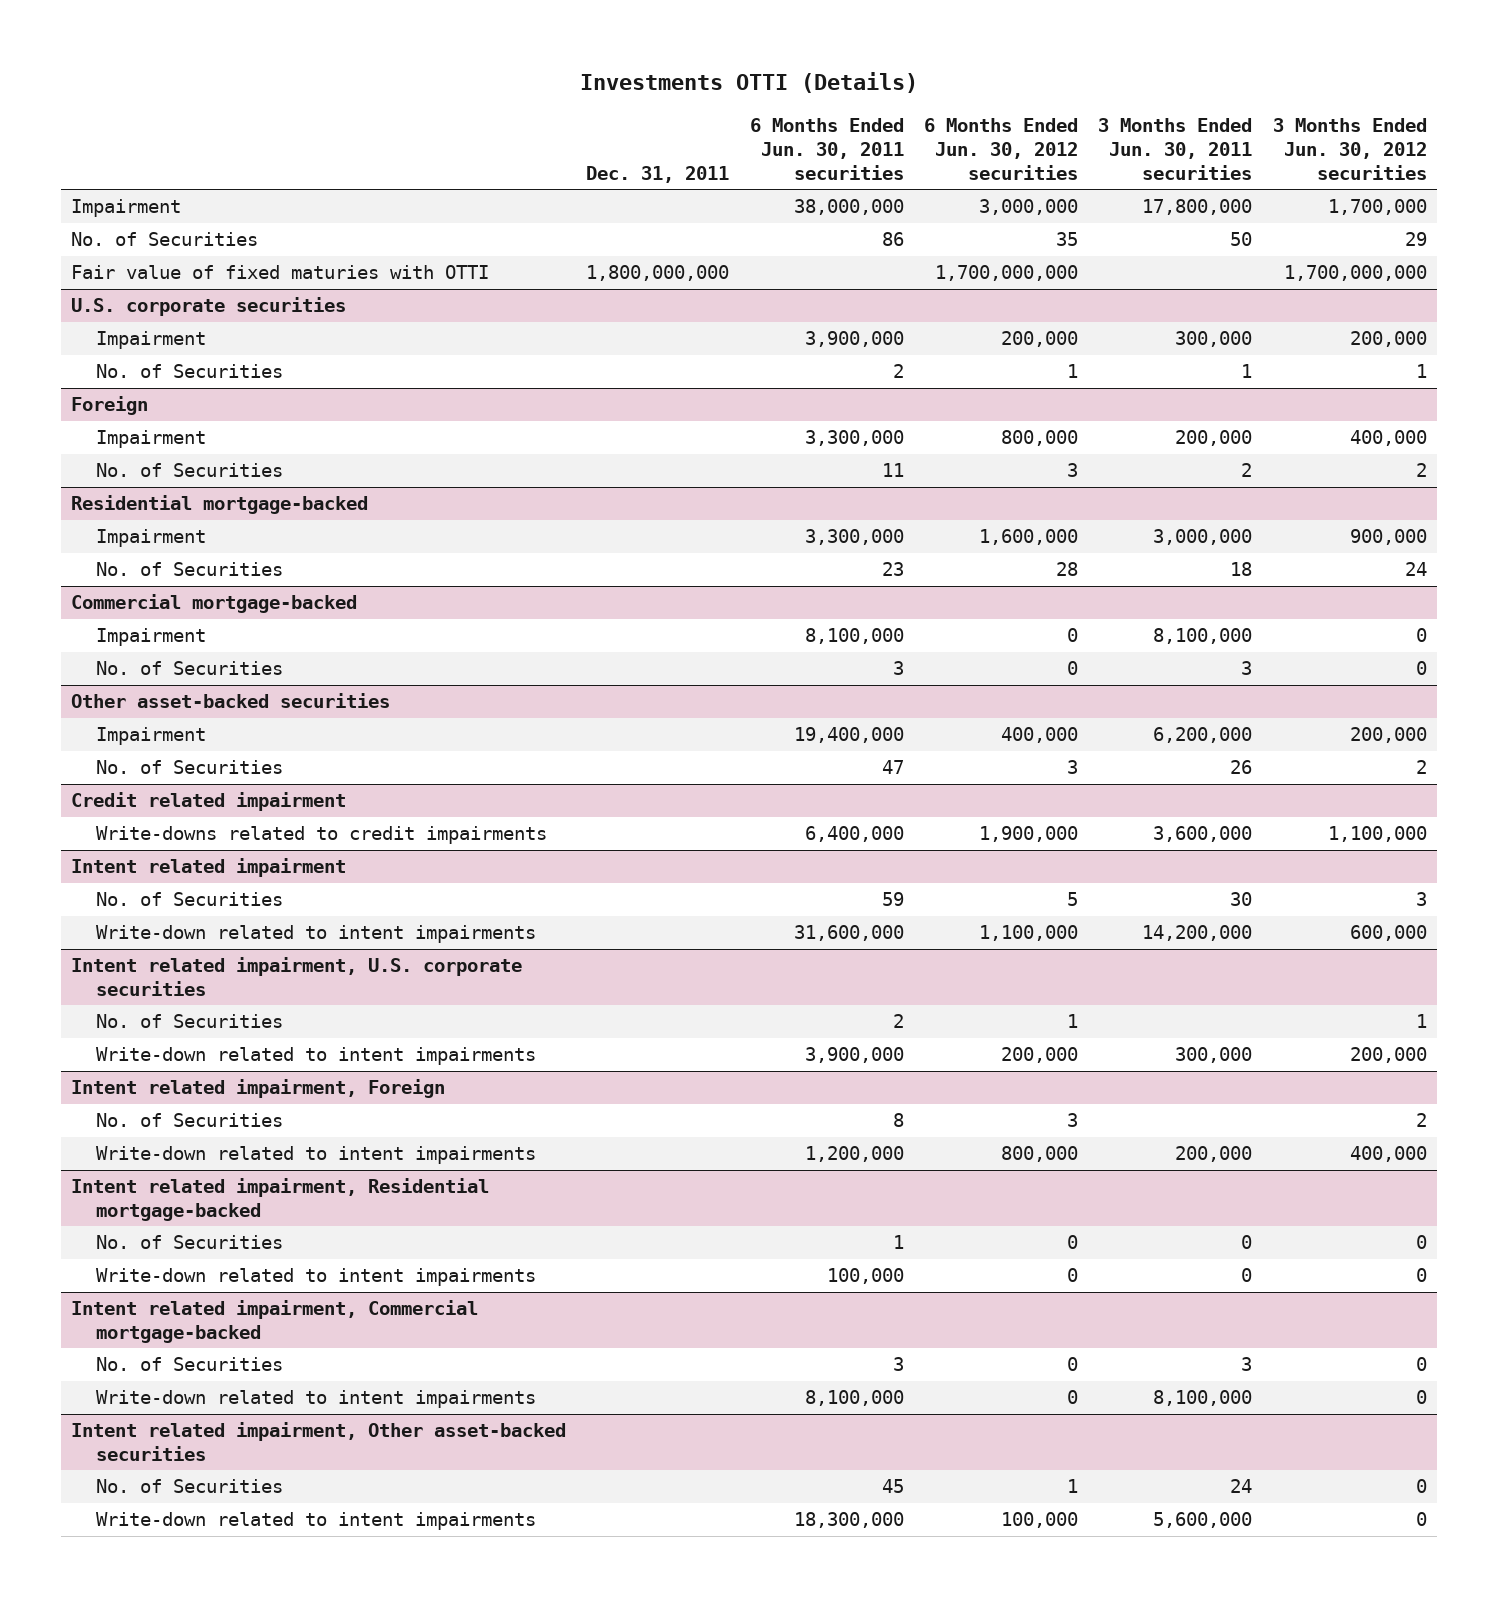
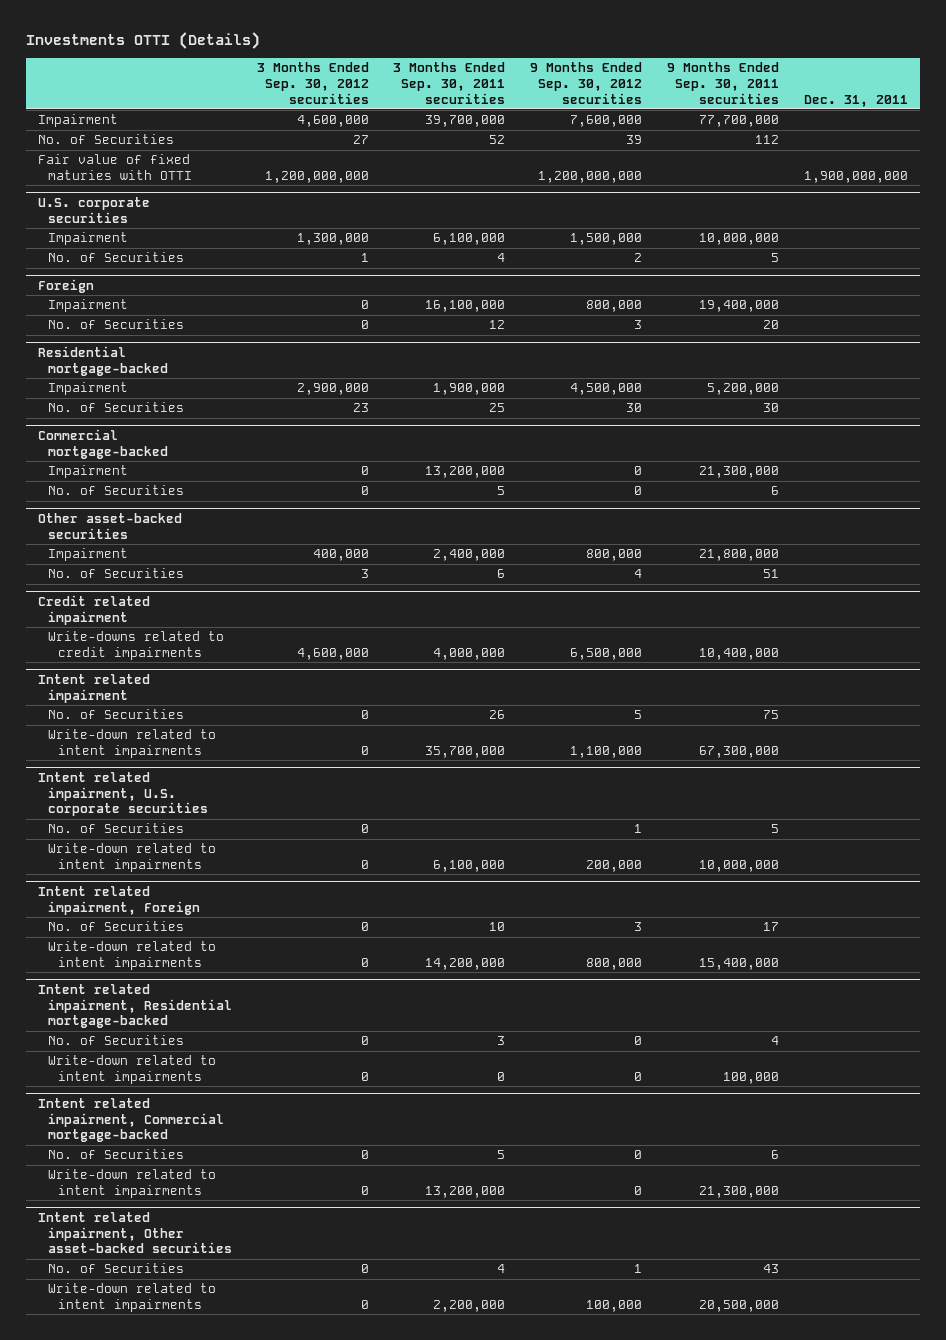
- | Dec. 31, 2011 | 6 Months Ended Jun. 30, 2011 securities | 6 Months Ended Jun. 30, 2012 securities | 3 Months Ended Jun. 30, 2011 securities | 3 Months Ended Jun. 30, 2012 securities
+ | 3 Months Ended Sep. 30, 2012 securities | 3 Months Ended Sep. 30, 2011 securities | 9 Months Ended Sep. 30, 2012 securities | 9 Months Ended Sep. 30, 2011 securities | Dec. 31, 2011
- Fair value of fixed maturies with OTTI | 1,800,000,000 | | 1,700,000,000 | | 1,700,000,000
+ Fair value of fixed maturies with OTTI | 1,200,000,000 | | 1,200,000,000 | | 1,900,000,000

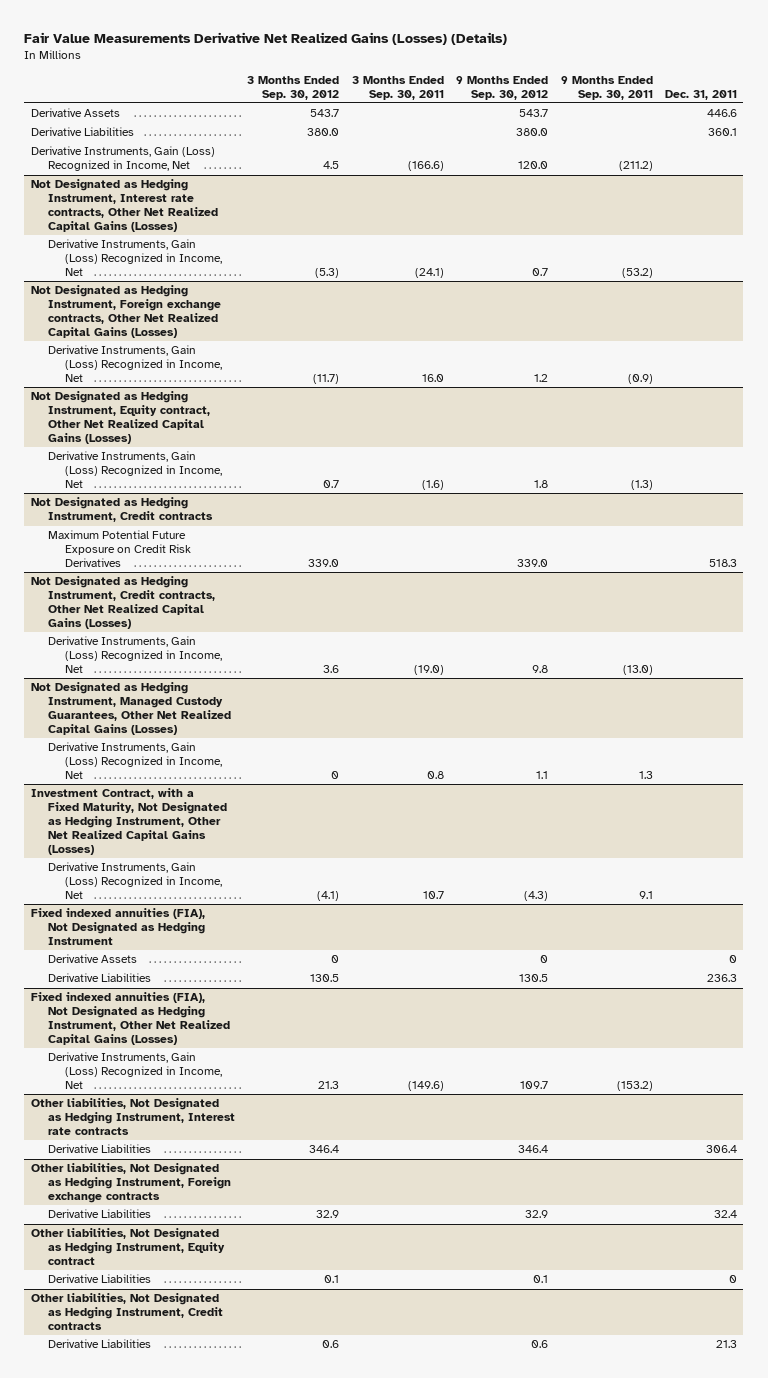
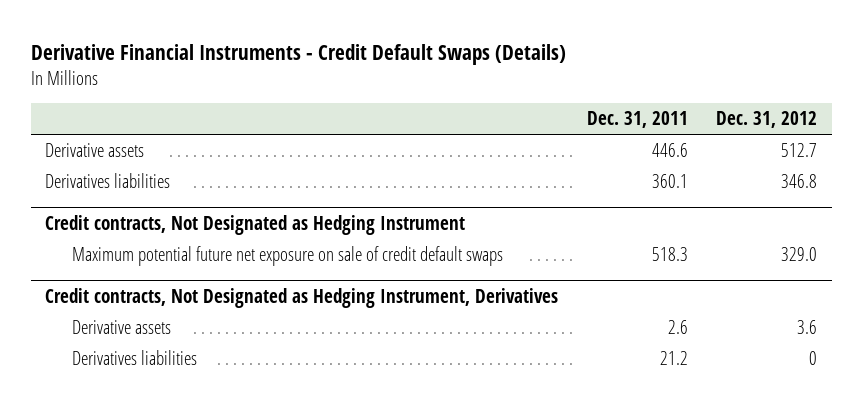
- Fair Value Measurements Derivative Net Realized Gains (Losses) (Details)
+ Derivative Financial Instruments - Credit Default Swaps (Details)
- | 3 Months Ended Sep. 30, 2012 | 3 Months Ended Sep. 30, 2011 | 9 Months Ended Sep. 30, 2012 | 9 Months Ended Sep. 30, 2011 | Dec. 31, 2011
+ | Dec. 31, 2011 | Dec. 31, 2012
- Derivative Assets | 543.7 | | 543.7 | | 446.6
- Derivative Liabilities | 380.0 | | 380.0 | | 360.1
- Derivative Instruments, Gain (Loss) Recognized in Income, Net | 4.5 | (166.6) | 120.0 | (211.2) |
- Not Designated as Hedging Instrument, Interest rate contracts, Other Net Realized Capital Gains (Losses)
- Derivative Instruments, Gain (Loss) Recognized in Income, Net | (5.3) | (24.1) | 0.7 | (53.2) |
- Not Designated as Hedging Instrument, Foreign exchange contracts, Other Net Realized Capital Gains (Losses)
- Derivative Instruments, Gain (Loss) Recognized in Income, Net | (11.7) | 16.0 | 1.2 | (0.9) |
- Not Designated as Hedging Instrument, Equity contract, Other Net Realized Capital Gains (Losses)
- Derivative Instruments, Gain (Loss) Recognized in Income, Net | 0.7 | (1.6) | 1.8 | (1.3) |
- Not Designated as Hedging Instrument, Credit contracts
- Maximum Potential Future Exposure on Credit Risk Derivatives | 339.0 | | 339.0 | | 518.3
- Not Designated as Hedging Instrument, Credit contracts, Other Net Realized Capital Gains (Losses)
- Derivative Instruments, Gain (Loss) Recognized in Income, Net | 3.6 | (19.0) | 9.8 | (13.0) |
- Not Designated as Hedging Instrument, Managed Custody Guarantees, Other Net Realized Capital Gains (Losses)
- Derivative Instruments, Gain (Loss) Recognized in Income, Net | 0 | 0.8 | 1.1 | 1.3 |
- Investment Contract, with a Fixed Maturity, Not Designated as Hedging Instrument, Other Net Realized Capital Gains (Losses)
- Derivative Instruments, Gain (Loss) Recognized in Income, Net | (4.1) | 10.7 | (4.3) | 9.1 |
- Fixed indexed annuities (FIA), Not Designated as Hedging Instrument
- Derivative Assets | 0 | | 0 | | 0
- Derivative Liabilities | 130.5 | | 130.5 | | 236.3
- Fixed indexed annuities (FIA), Not Designated as Hedging Instrument, Other Net Realized Capital Gains (Losses)
- Derivative Instruments, Gain (Loss) Recognized in Income, Net | 21.3 | (149.6) | 109.7 | (153.2) |
- Other liabilities, Not Designated as Hedging Instrument, Interest rate contracts
- Derivative Liabilities | 346.4 | | 346.4 | | 306.4
- Other liabilities, Not Designated as Hedging Instrument, Foreign exchange contracts
- Derivative Liabilities | 32.9 | | 32.9 | | 32.4
- Other liabilities, Not Designated as Hedging Instrument, Equity contract
- Derivative Liabilities | 0.1 | | 0.1 | | 0
- Other liabilities, Not Designated as Hedging Instrument, Credit contracts
- Derivative Liabilities | 0.6 | | 0.6 | | 21.3
+ Derivative assets | 446.6 | 512.7
+ Derivatives liabilities | 360.1 | 346.8
+ Credit contracts, Not Designated as Hedging Instrument
+ Maximum potential future net exposure on sale of credit default swaps | 518.3 | 329.0
+ Credit contracts, Not Designated as Hedging Instrument, Derivatives
+ Derivative assets | 2.6 | 3.6
+ Derivatives liabilities | 21.2 | 0

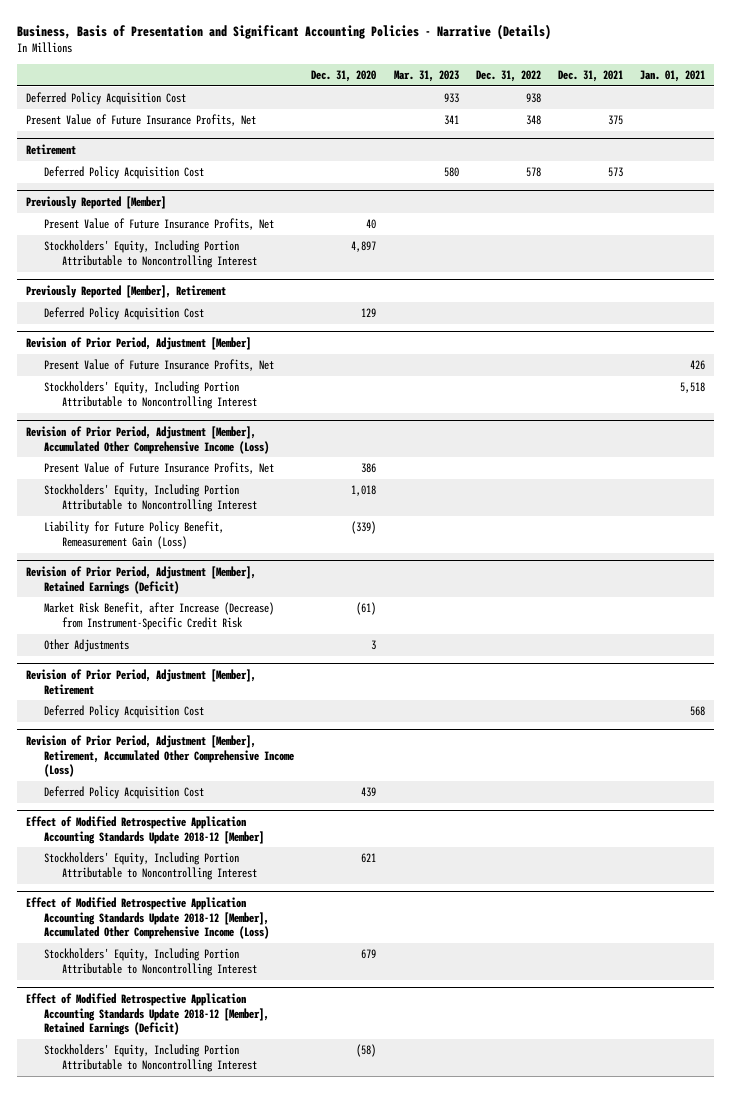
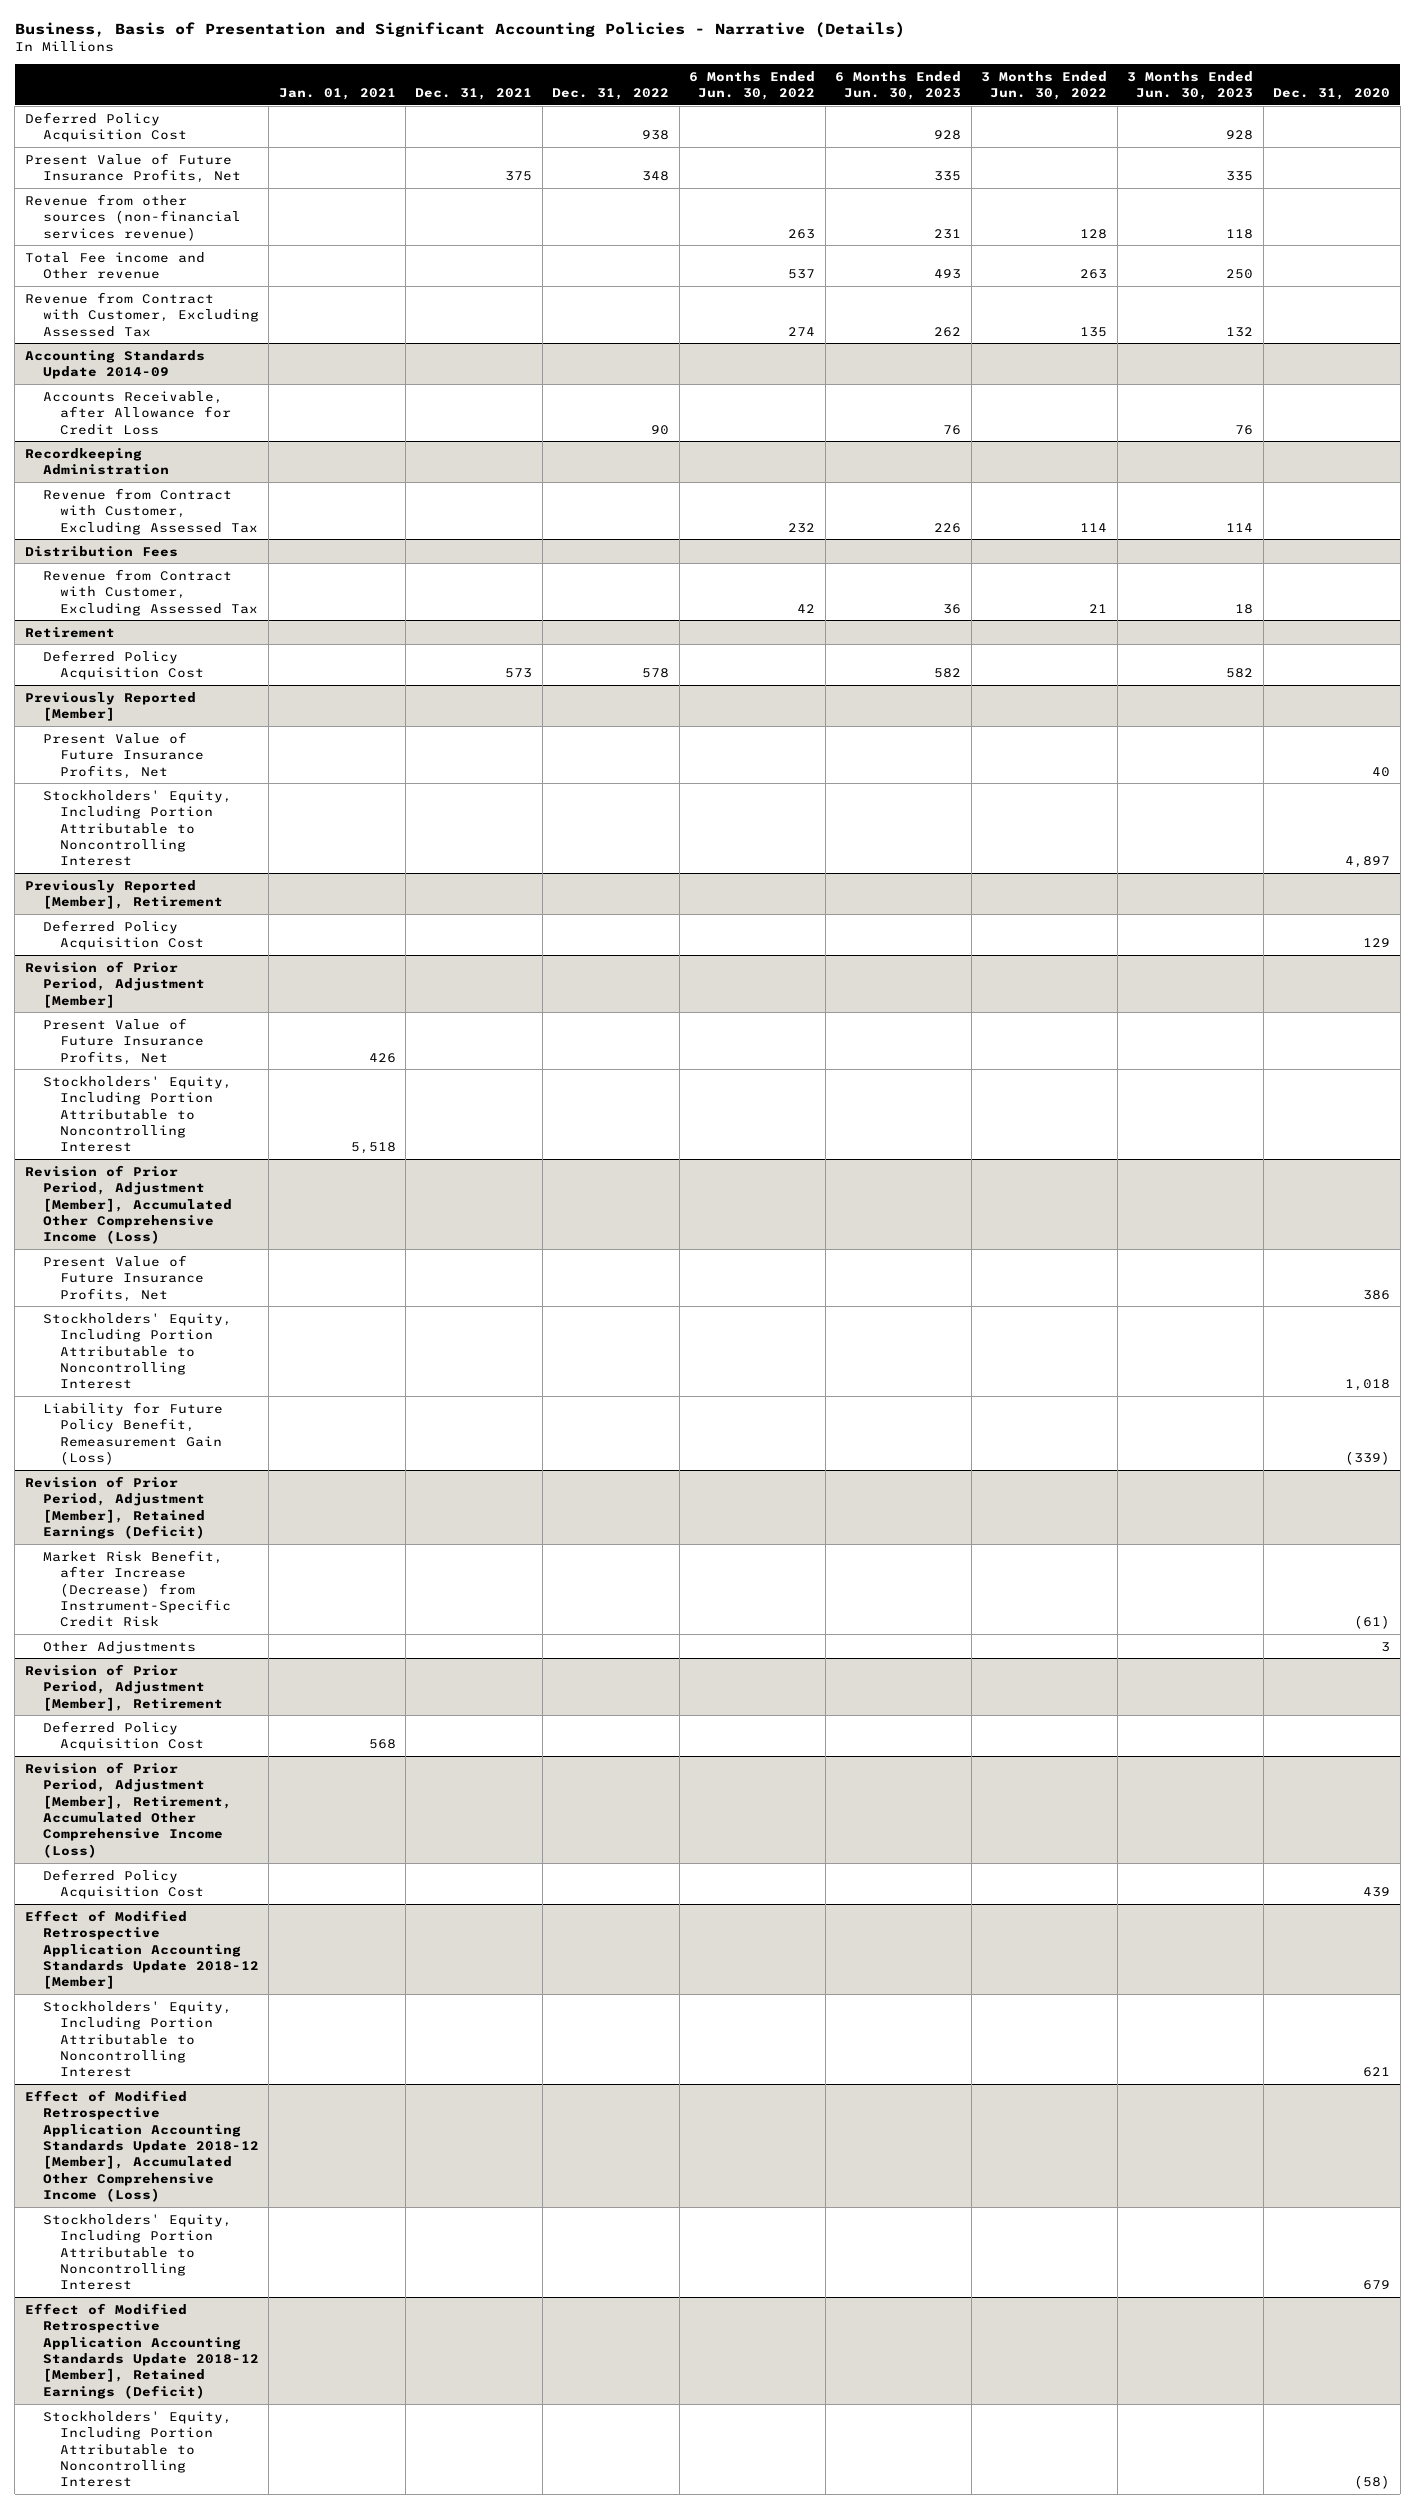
- | Dec. 31, 2020 | Mar. 31, 2023 | Dec. 31, 2022 | Dec. 31, 2021 | Jan. 01, 2021
+ | Jan. 01, 2021 | Dec. 31, 2021 | Dec. 31, 2022 | 6 Months Ended Jun. 30, 2022 | 6 Months Ended Jun. 30, 2023 | 3 Months Ended Jun. 30, 2022 | 3 Months Ended Jun. 30, 2023 | Dec. 31, 2020
+ Revenue from other sources (non-financial services revenue) | | | | 263 | 231 | 128 | 118 |
+ Total Fee income and Other revenue | | | | 537 | 493 | 263 | 250 |
+ Revenue from Contract with Customer, Excluding Assessed Tax | | | | 274 | 262 | 135 | 132 |
+ Accounting Standards Update 2014-09
+ Accounts Receivable, after Allowance for Credit Loss | | | 90 | | 76 | | 76 |
+ Recordkeeping Administration
+ Revenue from Contract with Customer, Excluding Assessed Tax | | | | 232 | 226 | 114 | 114 |
+ Distribution Fees
+ Revenue from Contract with Customer, Excluding Assessed Tax | | | | 42 | 36 | 21 | 18 |

